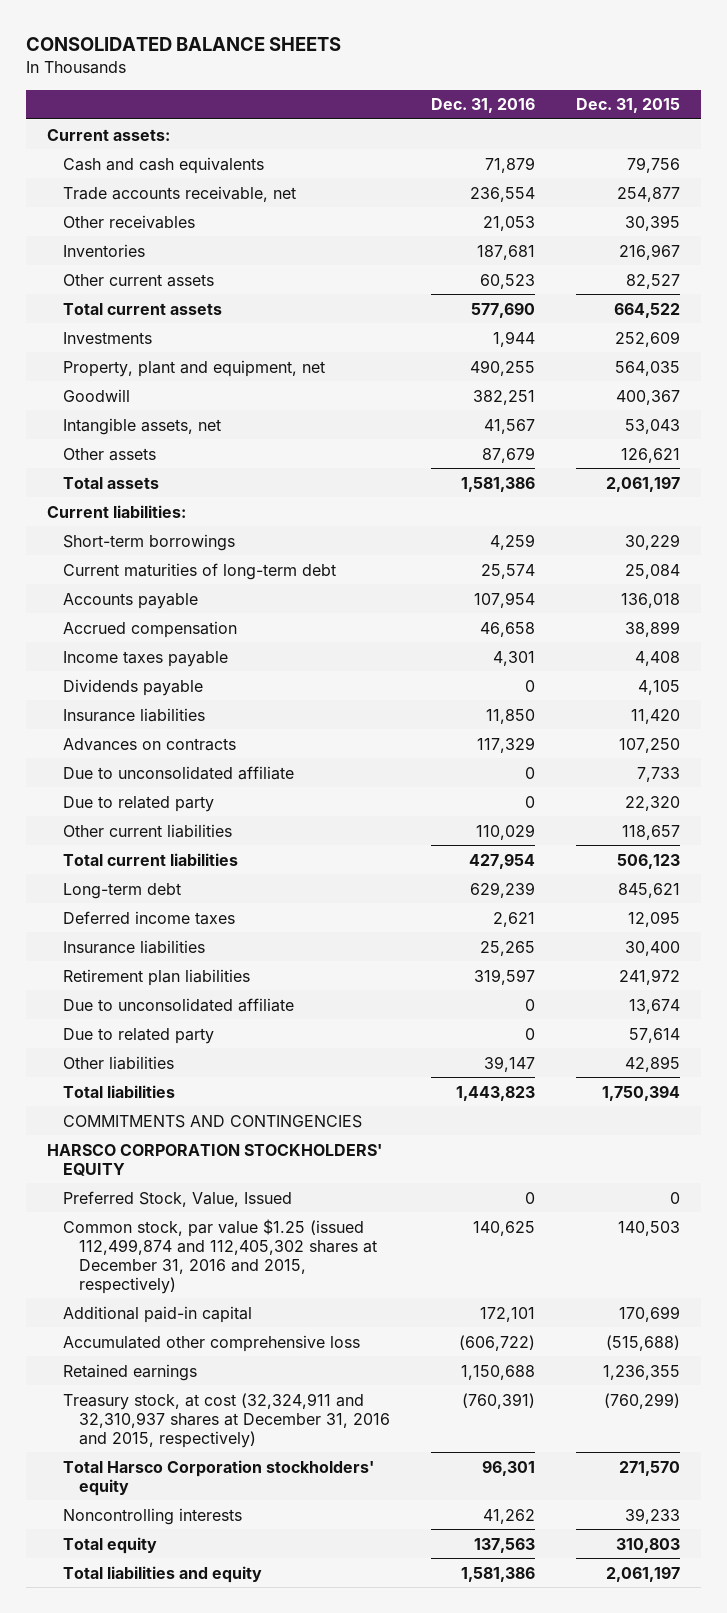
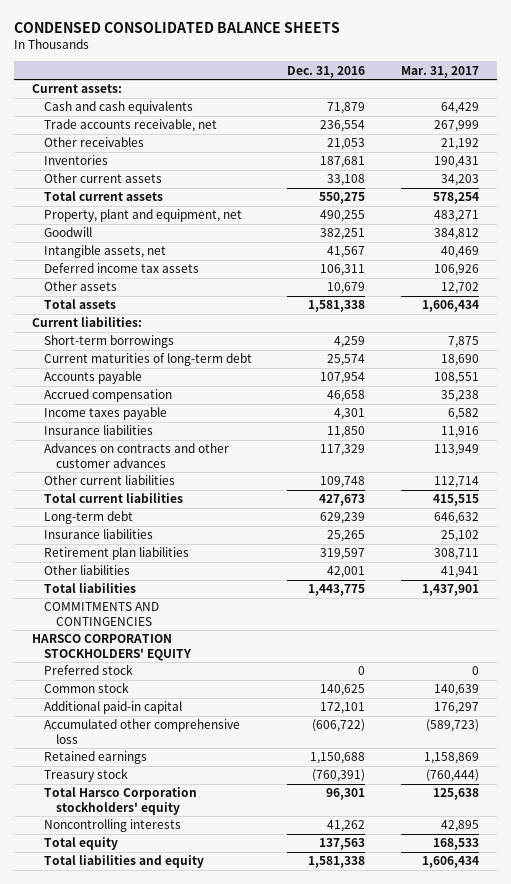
- CONSOLIDATED BALANCE SHEETS
+ CONDENSED CONSOLIDATED BALANCE SHEETS
- | Dec. 31, 2016 | Dec. 31, 2015
+ | Dec. 31, 2016 | Mar. 31, 2017
- Other current assets | 60,523 | 82,527
- Total current assets | 577,690 | 664,522
- Investments | 1,944 | 252,609
+ Other current assets | 33,108 | 34,203
+ Total current assets | 550,275 | 578,254
- Other assets | 87,679 | 126,621
- Total assets | 1,581,386 | 2,061,197
+ Deferred income tax assets | 106,311 | 106,926
+ Other assets | 10,679 | 12,702
+ Total assets | 1,581,338 | 1,606,434
- Dividends payable | 0 | 4,105
- Advances on contracts | 117,329 | 107,250
- Due to unconsolidated affiliate | 0 | 7,733
- Due to related party | 0 | 22,320
- Other current liabilities | 110,029 | 118,657
- Total current liabilities | 427,954 | 506,123
+ Advances on contracts and other customer advances | 117,329 | 113,949
+ Other current liabilities | 109,748 | 112,714
+ Total current liabilities | 427,673 | 415,515
- Deferred income taxes | 2,621 | 12,095
- Due to unconsolidated affiliate | 0 | 13,674
- Due to related party | 0 | 57,614
- Other liabilities | 39,147 | 42,895
- Total liabilities | 1,443,823 | 1,750,394
+ Other liabilities | 42,001 | 41,941
+ Total liabilities | 1,443,775 | 1,437,901
- Preferred Stock, Value, Issued | 0 | 0
- Common stock, par value $1.25 (issued 112,499,874 and 112,405,302 shares at December 31, 2016 and 2015, respectively) | 140,625 | 140,503
+ Preferred stock | 0 | 0
+ Common stock | 140,625 | 140,639
- Treasury stock, at cost (32,324,911 and 32,310,937 shares at December 31, 2016 and 2015, respectively) | (760,391) | (760,299)
+ Treasury stock | (760,391) | (760,444)
- Total liabilities and equity | 1,581,386 | 2,061,197
+ Total liabilities and equity | 1,581,338 | 1,606,434

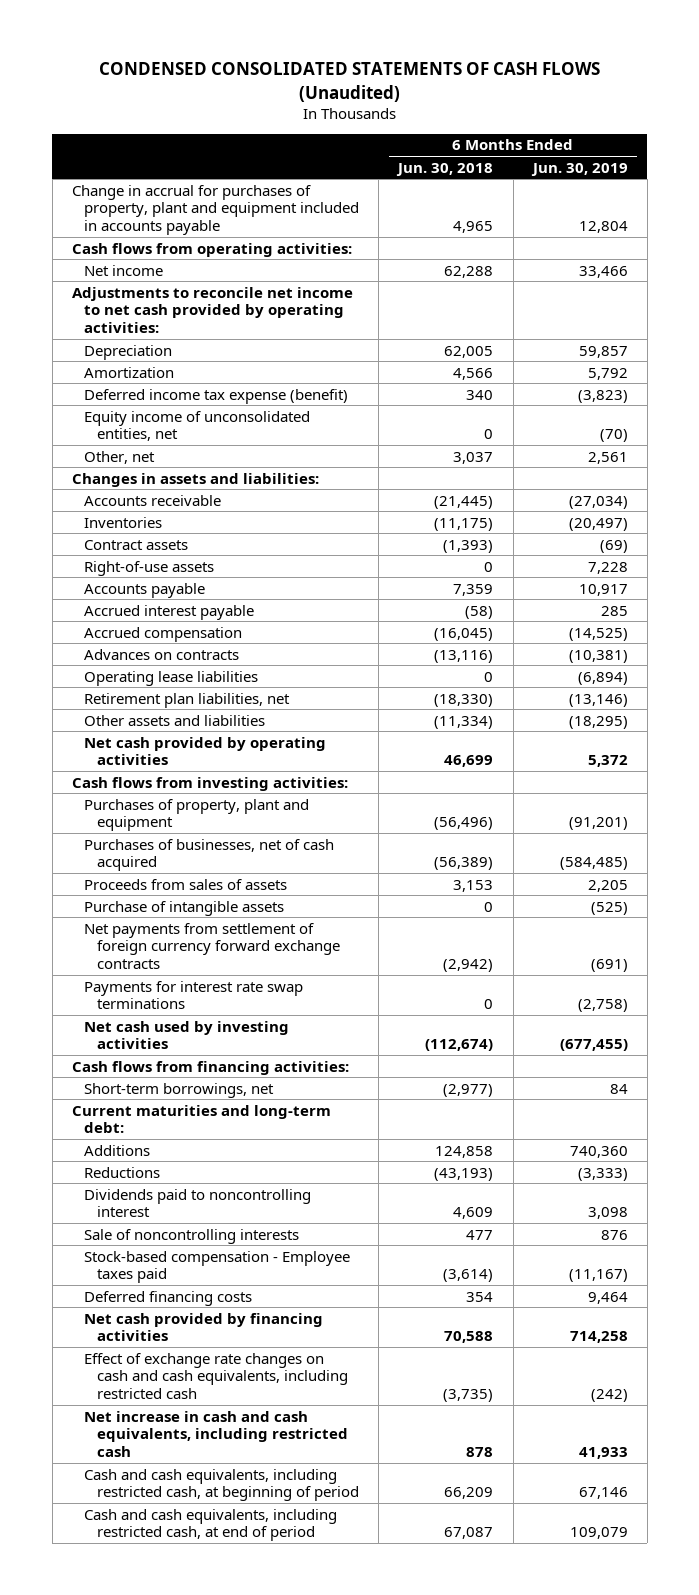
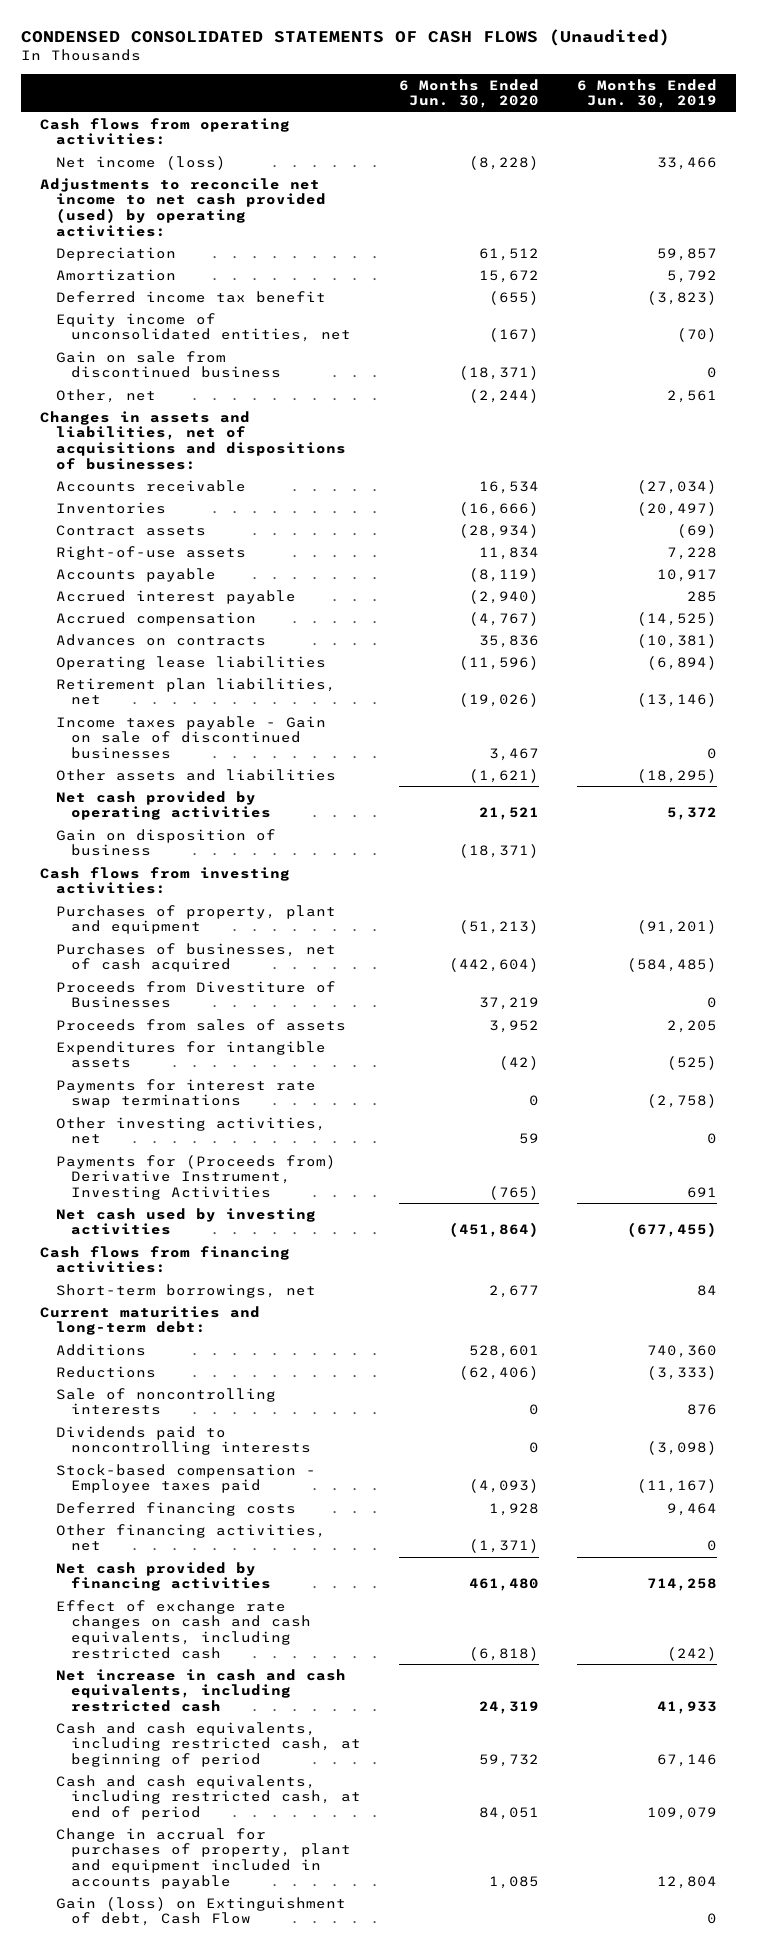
- | 6 Months Ended Jun. 30, 2018 | 6 Months Ended Jun. 30, 2019
+ | 6 Months Ended Jun. 30, 2020 | 6 Months Ended Jun. 30, 2019
- Net income | 62,288 | 33,466
- Adjustments to reconcile net income to net cash provided by operating activities:
+ Net income (loss) | (8,228) | 33,466
+ Adjustments to reconcile net income to net cash provided (used) by operating activities:
- Deferred income tax expense (benefit) | 340 | (3,823)
+ Deferred income tax benefit | (655) | (3,823)
+ Gain on sale from discontinued business | (18,371) | 0
- Changes in assets and liabilities:
+ Changes in assets and liabilities, net of acquisitions and dispositions of businesses:
+ Income taxes payable - Gain on sale of discontinued businesses | 3,467 | 0
+ Gain on disposition of business | (18,371) |
+ Proceeds from Divestiture of Businesses | 37,219 | 0
- Purchase of intangible assets | 0 | (525)
- Net payments from settlement of foreign currency forward exchange contracts | (2,942) | (691)
+ Expenditures for intangible assets | (42) | (525)
+ Other investing activities, net | 59 | 0
+ Payments for (Proceeds from) Derivative Instrument, Investing Activities | (765) | 691
- Dividends paid to noncontrolling interest | 4,609 | 3,098
+ Dividends paid to noncontrolling interests | 0 | (3,098)
+ Other financing activities, net | (1,371) | 0
moved down: Change in accrual for purchases of property, plant and equipment included in accounts payable | 1,085 | 12,804
+ Gain (loss) on Extinguishment of debt, Cash Flow | | 0

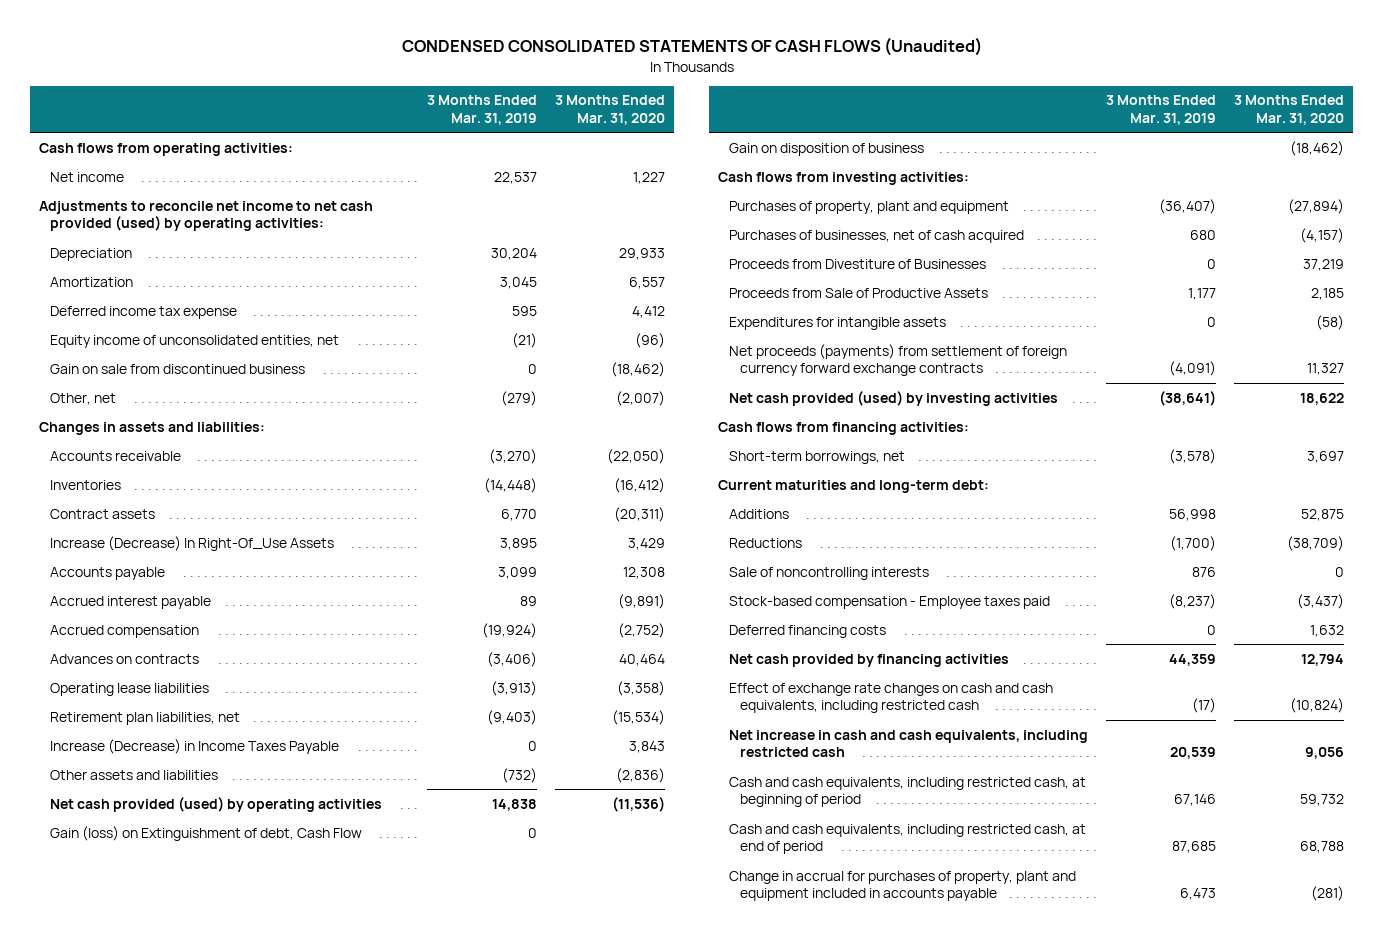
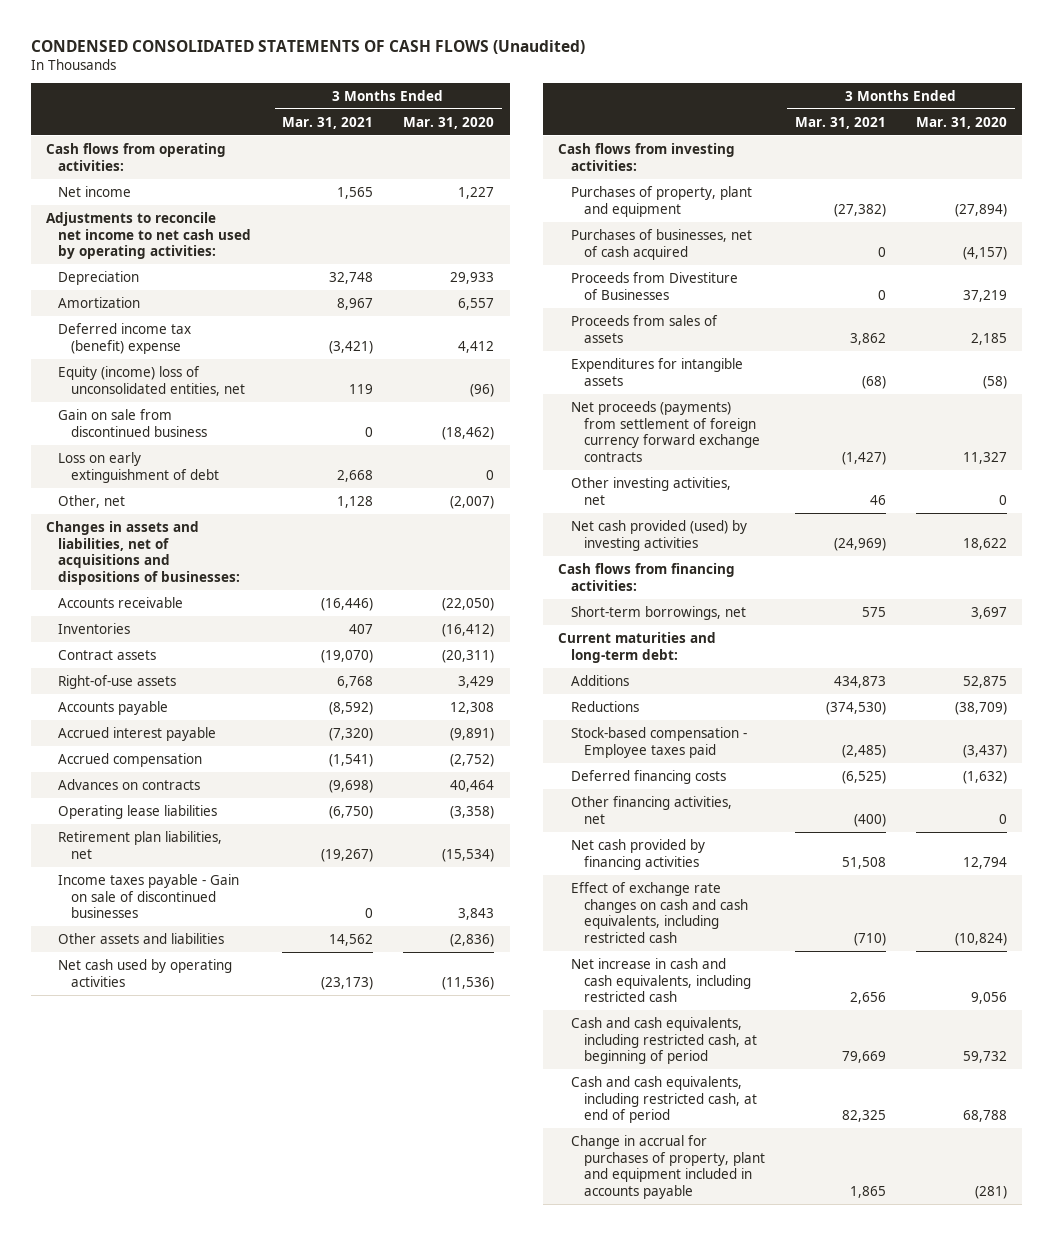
- | 3 Months Ended Mar. 31, 2019 | 3 Months Ended Mar. 31, 2020
+ | 3 Months Ended Mar. 31, 2021 | 3 Months Ended Mar. 31, 2020
- Adjustments to reconcile net income to net cash provided (used) by operating activities:
+ Adjustments to reconcile net income to net cash used by operating activities:
- Deferred income tax expense | 595 | 4,412
- Equity income of unconsolidated entities, net | (21) | (96)
+ Deferred income tax (benefit) expense | (3,421) | 4,412
+ Equity (income) loss of unconsolidated entities, net | 119 | (96)
+ Loss on early extinguishment of debt | 2,668 | 0
- Changes in assets and liabilities:
+ Changes in assets and liabilities, net of acquisitions and dispositions of businesses:
- Increase (Decrease) In Right-Of_Use Assets | 3,895 | 3,429
+ Right-of-use assets | 6,768 | 3,429
- Increase (Decrease) in Income Taxes Payable | 0 | 3,843
+ Income taxes payable - Gain on sale of discontinued businesses | 0 | 3,843
- Net cash provided (used) by operating activities | 14,838 | (11,536)
- Gain (loss) on Extinguishment of debt, Cash Flow | 0 |
- Gain on disposition of business | | (18,462)
+ Net cash used by operating activities | (23,173) | (11,536)
- Proceeds from Sale of Productive Assets | 1,177 | 2,185
+ Proceeds from sales of assets | 3,862 | 2,185
+ Other investing activities, net | 46 | 0
- Sale of noncontrolling interests | 876 | 0
- Deferred financing costs | 0 | 1,632
+ Deferred financing costs | (6,525) | (1,632)
+ Other financing activities, net | (400) | 0

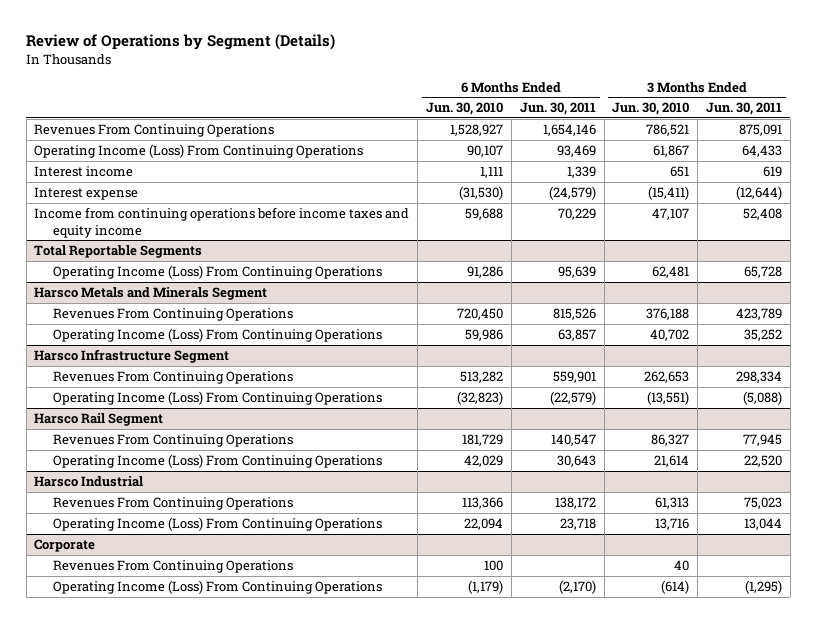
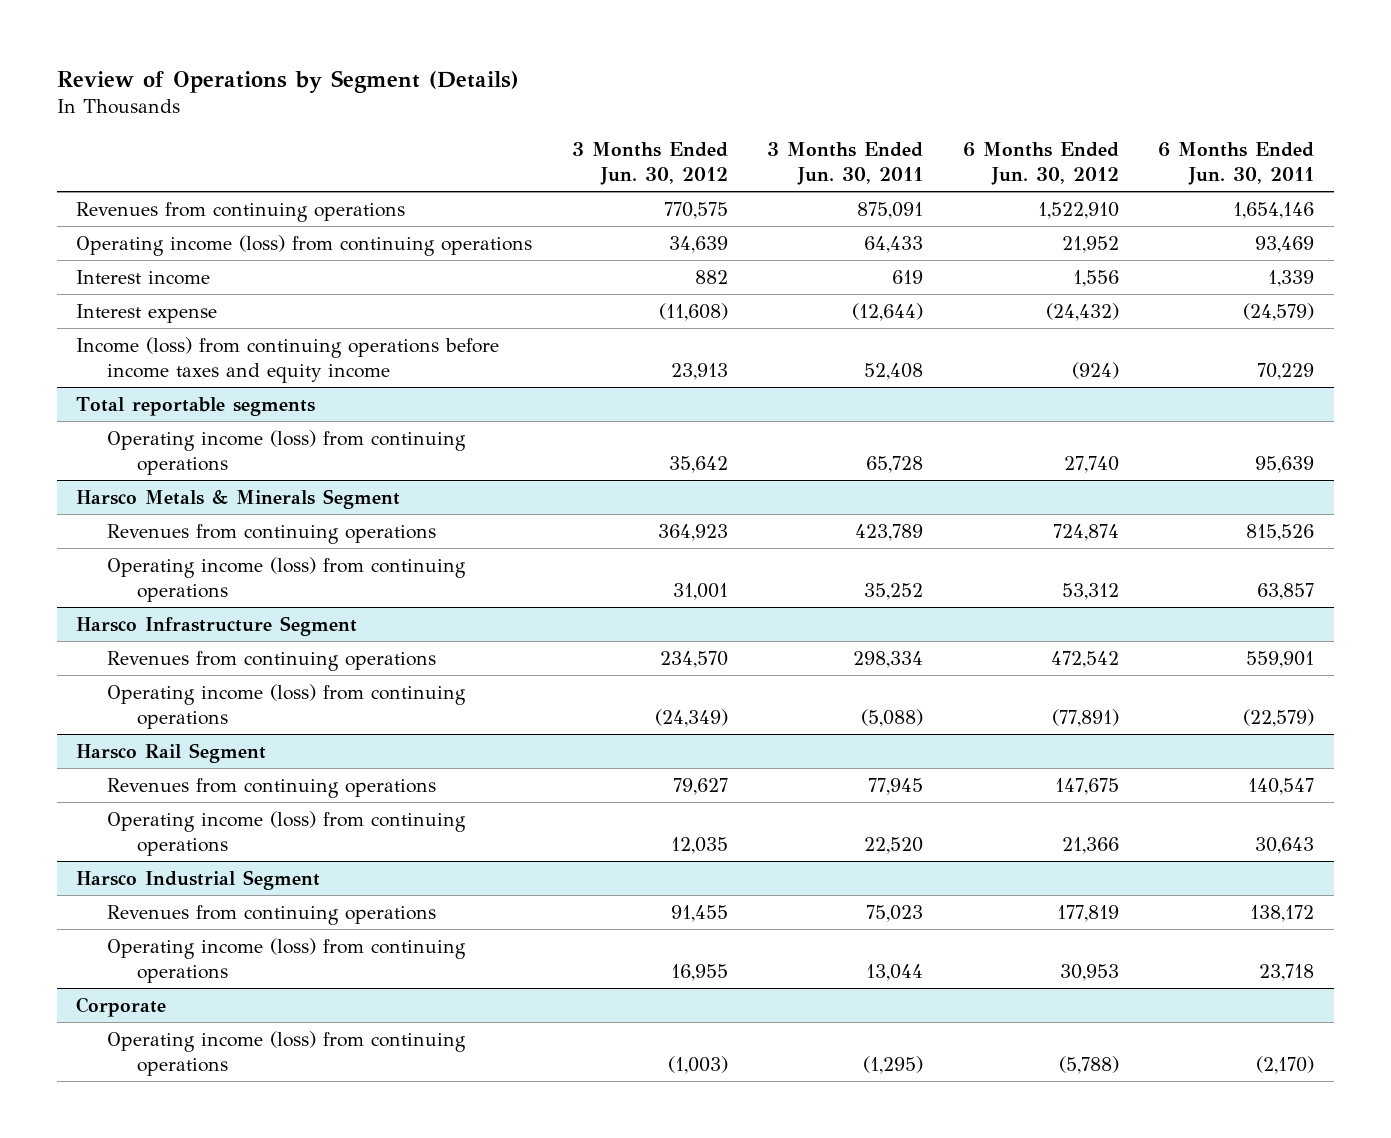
- | 6 Months Ended Jun. 30, 2010 | 6 Months Ended Jun. 30, 2011 | 3 Months Ended Jun. 30, 2010 | 3 Months Ended Jun. 30, 2011
+ | 3 Months Ended Jun. 30, 2012 | 3 Months Ended Jun. 30, 2011 | 6 Months Ended Jun. 30, 2012 | 6 Months Ended Jun. 30, 2011
- Revenues From Continuing Operations | 1,528,927 | 1,654,146 | 786,521 | 875,091
- Operating Income (Loss) From Continuing Operations | 90,107 | 93,469 | 61,867 | 64,433
+ Revenues from continuing operations | 770,575 | 875,091 | 1,522,910 | 1,654,146
+ Operating income (loss) from continuing operations | 34,639 | 64,433 | 21,952 | 93,469
- Income from continuing operations before income taxes and equity income | 59,688 | 70,229 | 47,107 | 52,408
- Total Reportable Segments
- Operating Income (Loss) From Continuing Operations | 91,286 | 95,639 | 62,481 | 65,728
- Harsco Metals and Minerals Segment
- Revenues From Continuing Operations | 720,450 | 815,526 | 376,188 | 423,789
- Operating Income (Loss) From Continuing Operations | 59,986 | 63,857 | 40,702 | 35,252
+ Income (loss) from continuing operations before income taxes and equity income | 23,913 | 52,408 | (924) | 70,229
+ Total reportable segments
+ Operating income (loss) from continuing operations | 35,642 | 65,728 | 27,740 | 95,639
+ Harsco Metals & Minerals Segment
+ Revenues from continuing operations | 364,923 | 423,789 | 724,874 | 815,526
+ Operating income (loss) from continuing operations | 31,001 | 35,252 | 53,312 | 63,857
@ Harsco Infrastructure Segment
- Revenues From Continuing Operations | 513,282 | 559,901 | 262,653 | 298,334
- Operating Income (Loss) From Continuing Operations | (32,823) | (22,579) | (13,551) | (5,088)
+ Revenues from continuing operations | 234,570 | 298,334 | 472,542 | 559,901
+ Operating income (loss) from continuing operations | (24,349) | (5,088) | (77,891) | (22,579)
@ Harsco Rail Segment
- Revenues From Continuing Operations | 181,729 | 140,547 | 86,327 | 77,945
- Operating Income (Loss) From Continuing Operations | 42,029 | 30,643 | 21,614 | 22,520
- Harsco Industrial
- Revenues From Continuing Operations | 113,366 | 138,172 | 61,313 | 75,023
- Operating Income (Loss) From Continuing Operations | 22,094 | 23,718 | 13,716 | 13,044
@ Harsco Rail Segment
+ Revenues from continuing operations | 79,627 | 77,945 | 147,675 | 140,547
+ Operating income (loss) from continuing operations | 12,035 | 22,520 | 21,366 | 30,643
+ Harsco Industrial Segment
+ Revenues from continuing operations | 91,455 | 75,023 | 177,819 | 138,172
+ Operating income (loss) from continuing operations | 16,955 | 13,044 | 30,953 | 23,718
@ Corporate
- Revenues From Continuing Operations | 100 | | 40 |
- Operating Income (Loss) From Continuing Operations | (1,179) | (2,170) | (614) | (1,295)
+ Operating income (loss) from continuing operations | (1,003) | (1,295) | (5,788) | (2,170)

